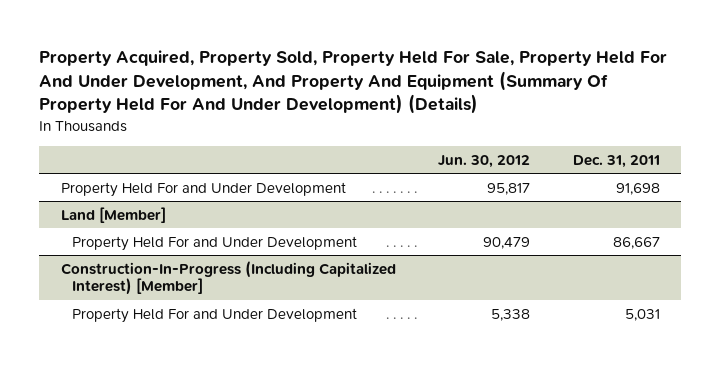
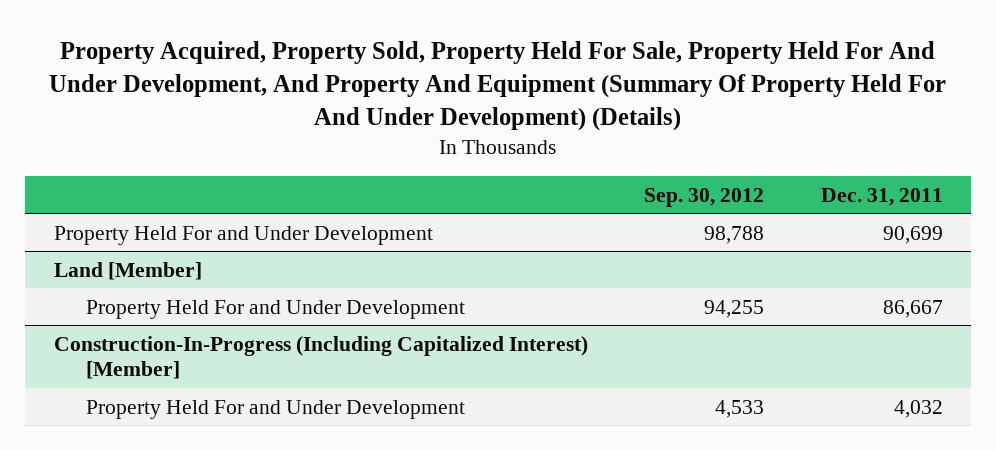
- | Jun. 30, 2012 | Dec. 31, 2011
+ | Sep. 30, 2012 | Dec. 31, 2011
- Property Held For and Under Development | 95,817 | 91,698
+ Property Held For and Under Development | 98,788 | 90,699
@ Construction-In-Progress (Including Capitalized Interest) [Member]
- Property Held For and Under Development | 5,338 | 5,031
+ Property Held For and Under Development | 4,533 | 4,032

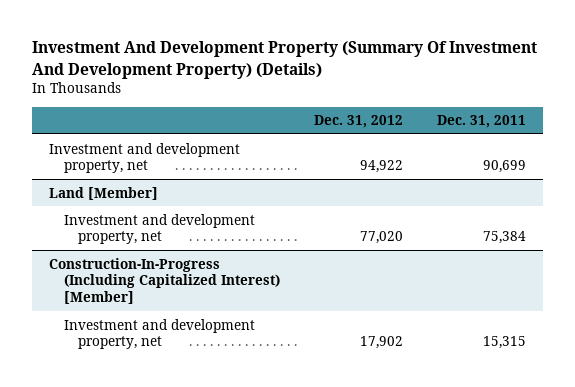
- Property Acquired, Property Sold, Property Held For Sale, Property Held For And Under Development, And Property And Equipment (Summary Of Property Held For And Under Development) (Details)
+ Investment And Development Property (Summary Of Investment And Development Property) (Details)
- | Sep. 30, 2012 | Dec. 31, 2011
+ | Dec. 31, 2012 | Dec. 31, 2011
- Property Held For and Under Development | 98,788 | 90,699
+ Investment and development property, net | 94,922 | 90,699
@ Land [Member]
- Property Held For and Under Development | 94,255 | 86,667
+ Investment and development property, net | 77,020 | 75,384
@ Construction-In-Progress (Including Capitalized Interest) [Member]
- Property Held For and Under Development | 4,533 | 4,032
+ Investment and development property, net | 17,902 | 15,315

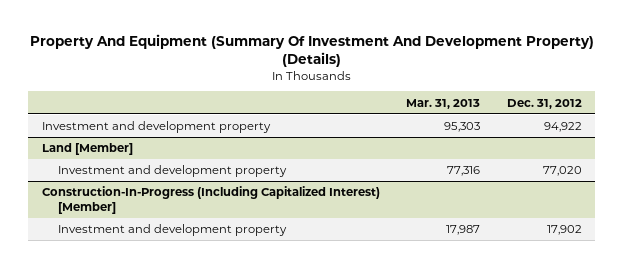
- Investment And Development Property (Summary Of Investment And Development Property) (Details)
+ Property And Equipment (Summary Of Investment And Development Property) (Details)
- | Dec. 31, 2012 | Dec. 31, 2011
+ | Mar. 31, 2013 | Dec. 31, 2012
- Investment and development property, net | 94,922 | 90,699
+ Investment and development property | 95,303 | 94,922
@ Land [Member]
- Investment and development property, net | 77,020 | 75,384
+ Investment and development property | 77,316 | 77,020
@ Construction-In-Progress (Including Capitalized Interest) [Member]
- Investment and development property, net | 17,902 | 15,315
+ Investment and development property | 17,987 | 17,902

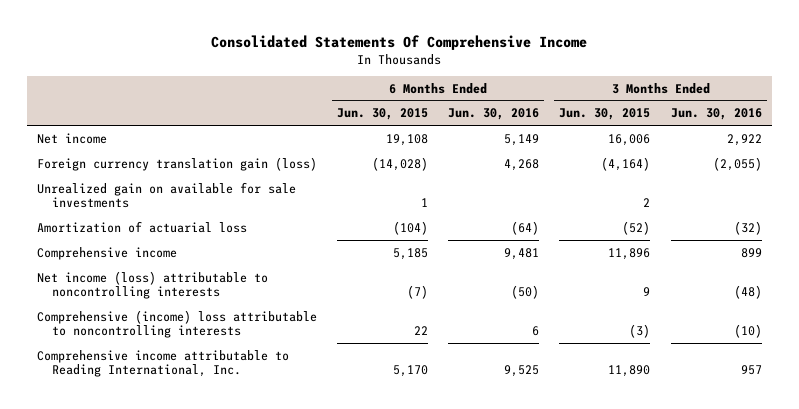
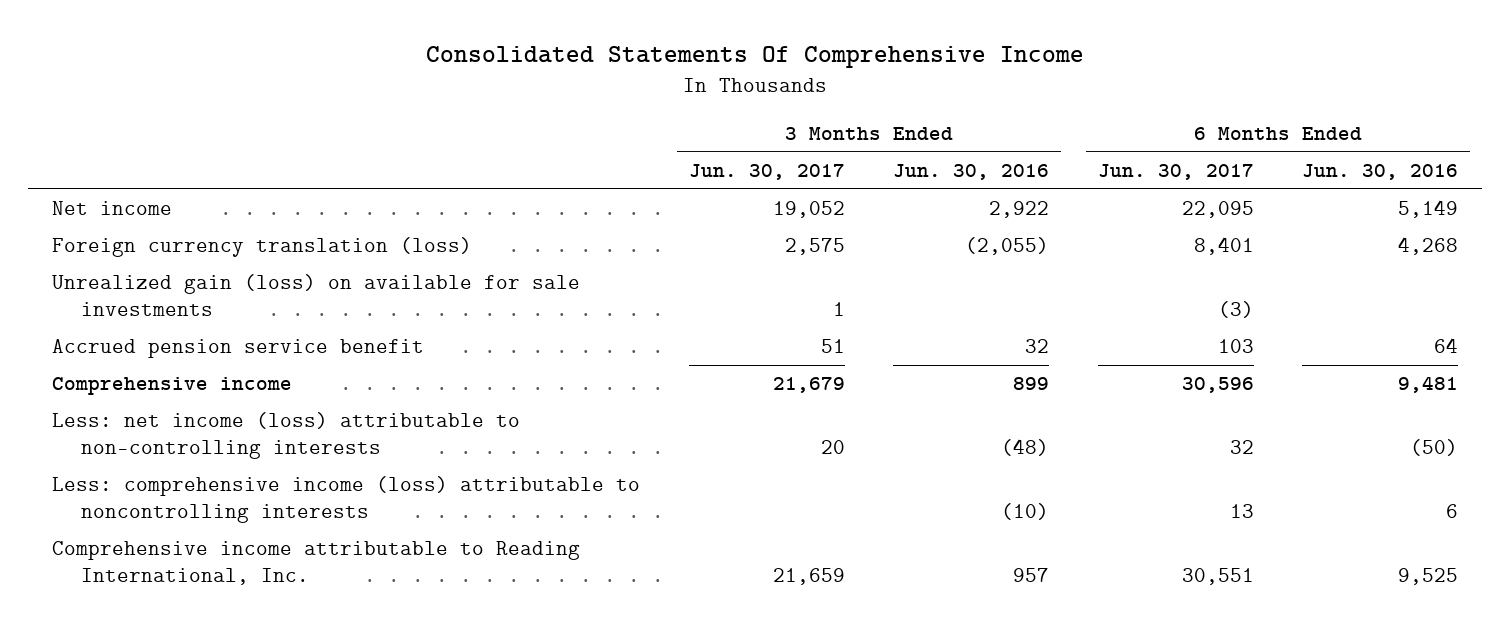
- | 6 Months Ended Jun. 30, 2015 | 6 Months Ended Jun. 30, 2016 | 3 Months Ended Jun. 30, 2015 | 3 Months Ended Jun. 30, 2016
+ | 3 Months Ended Jun. 30, 2017 | 3 Months Ended Jun. 30, 2016 | 6 Months Ended Jun. 30, 2017 | 6 Months Ended Jun. 30, 2016
- Foreign currency translation gain (loss) | (14,028) | 4,268 | (4,164) | (2,055)
- Unrealized gain on available for sale investments | 1 | | 2 |
- Amortization of actuarial loss | (104) | (64) | (52) | (32)
+ Foreign currency translation (loss) | 2,575 | (2,055) | 8,401 | 4,268
+ Unrealized gain (loss) on available for sale investments | 1 | | (3) |
+ Accrued pension service benefit | 51 | 32 | 103 | 64
- Net income (loss) attributable to noncontrolling interests | (7) | (50) | 9 | (48)
- Comprehensive (income) loss attributable to noncontrolling interests | 22 | 6 | (3) | (10)
+ Less: net income (loss) attributable to non-controlling interests | 20 | (48) | 32 | (50)
+ Less: comprehensive income (loss) attributable to noncontrolling interests | | (10) | 13 | 6

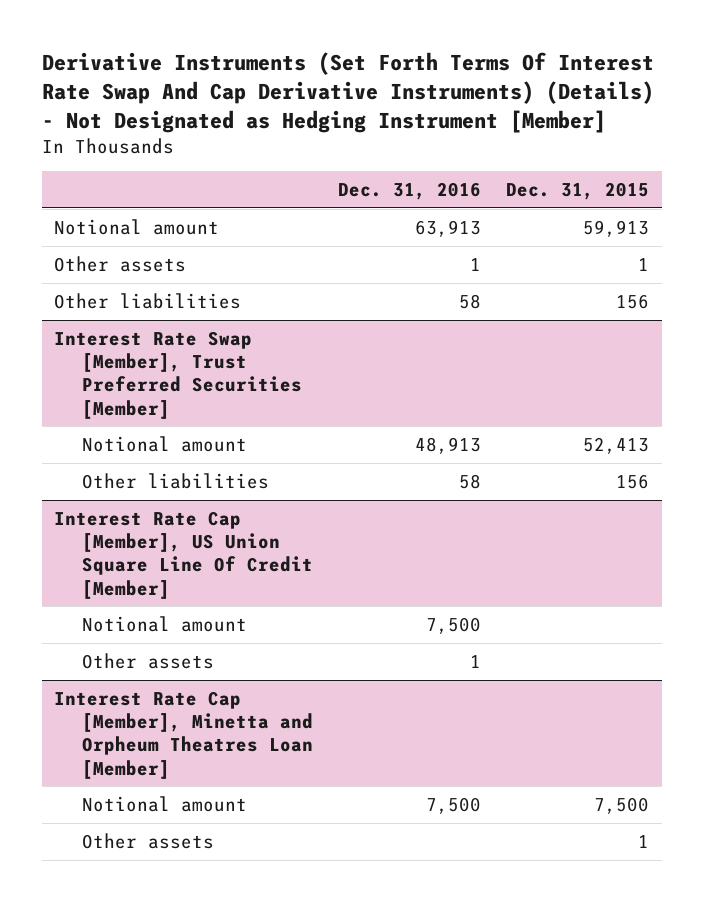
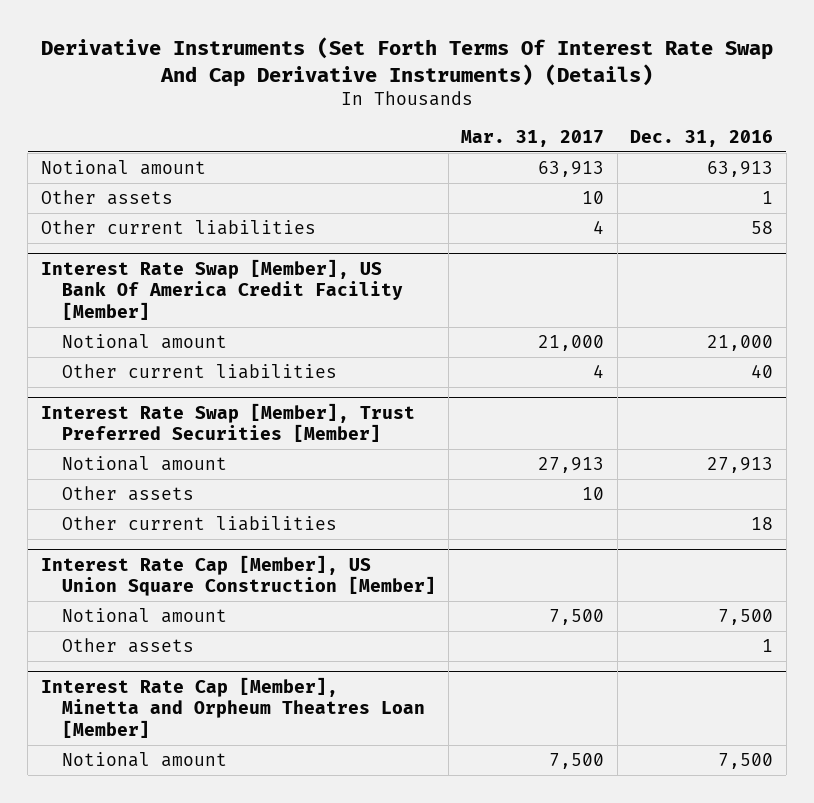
- Derivative Instruments (Set Forth Terms Of Interest Rate Swap And Cap Derivative Instruments) (Details) - Not Designated as Hedging Instrument [Member]
+ Derivative Instruments (Set Forth Terms Of Interest Rate Swap And Cap Derivative Instruments) (Details)
- | Dec. 31, 2016 | Dec. 31, 2015
+ | Mar. 31, 2017 | Dec. 31, 2016
- Other liabilities | 58 | 156
+ Other current liabilities | 4 | 58
+ Interest Rate Swap [Member], US Bank Of America Credit Facility [Member]
+ Notional amount | 21,000 | 21,000
+ Other current liabilities | 4 | 40
@ Interest Rate Swap [Member], Trust Preferred Securities [Member]
- Notional amount | 48,913 | 52,413
- Other liabilities | 58 | 156
- Interest Rate Cap [Member], US Union Square Line Of Credit [Member]
@ Interest Rate Swap [Member], Trust Preferred Securities [Member]
+ Notional amount | 27,913 | 27,913
+ Other assets | 10 |
+ Other current liabilities | | 18
+ Interest Rate Cap [Member], US Union Square Construction [Member]
@ Interest Rate Cap [Member], Minetta and Orpheum Theatres Loan [Member]
- Other assets | | 1

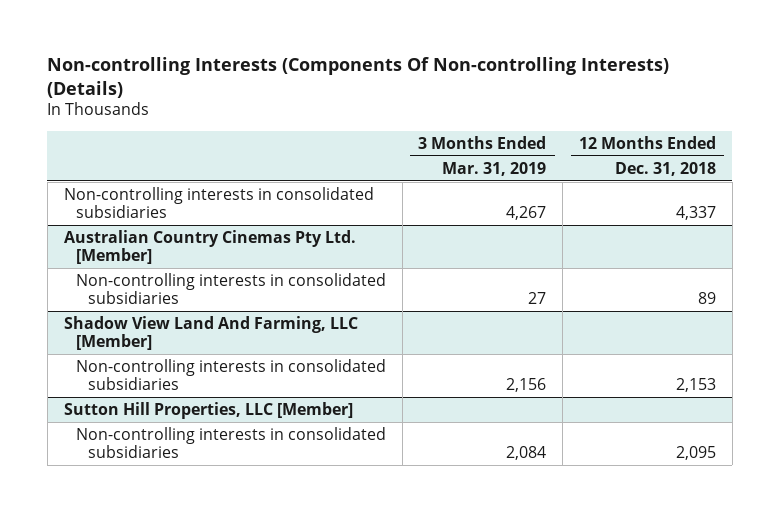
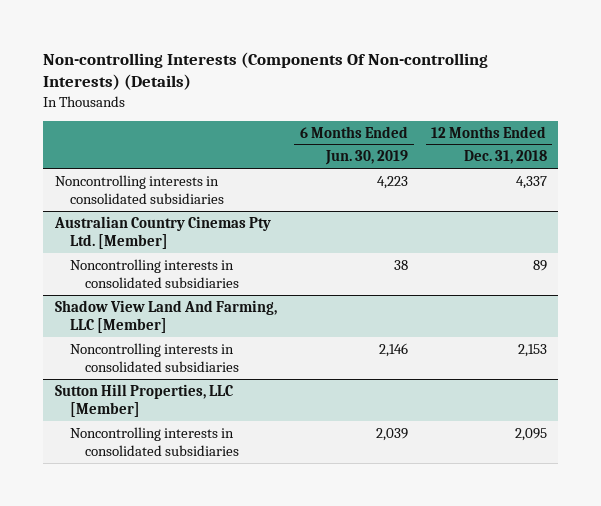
- | 3 Months Ended Mar. 31, 2019 | 12 Months Ended Dec. 31, 2018
+ | 6 Months Ended Jun. 30, 2019 | 12 Months Ended Dec. 31, 2018
- Non-controlling interests in consolidated subsidiaries | 4,267 | 4,337
+ Noncontrolling interests in consolidated subsidiaries | 4,223 | 4,337
@ Australian Country Cinemas Pty Ltd. [Member]
- Non-controlling interests in consolidated subsidiaries | 27 | 89
+ Noncontrolling interests in consolidated subsidiaries | 38 | 89
@ Shadow View Land And Farming, LLC [Member]
- Non-controlling interests in consolidated subsidiaries | 2,156 | 2,153
+ Noncontrolling interests in consolidated subsidiaries | 2,146 | 2,153
@ Sutton Hill Properties, LLC [Member]
- Non-controlling interests in consolidated subsidiaries | 2,084 | 2,095
+ Noncontrolling interests in consolidated subsidiaries | 2,039 | 2,095

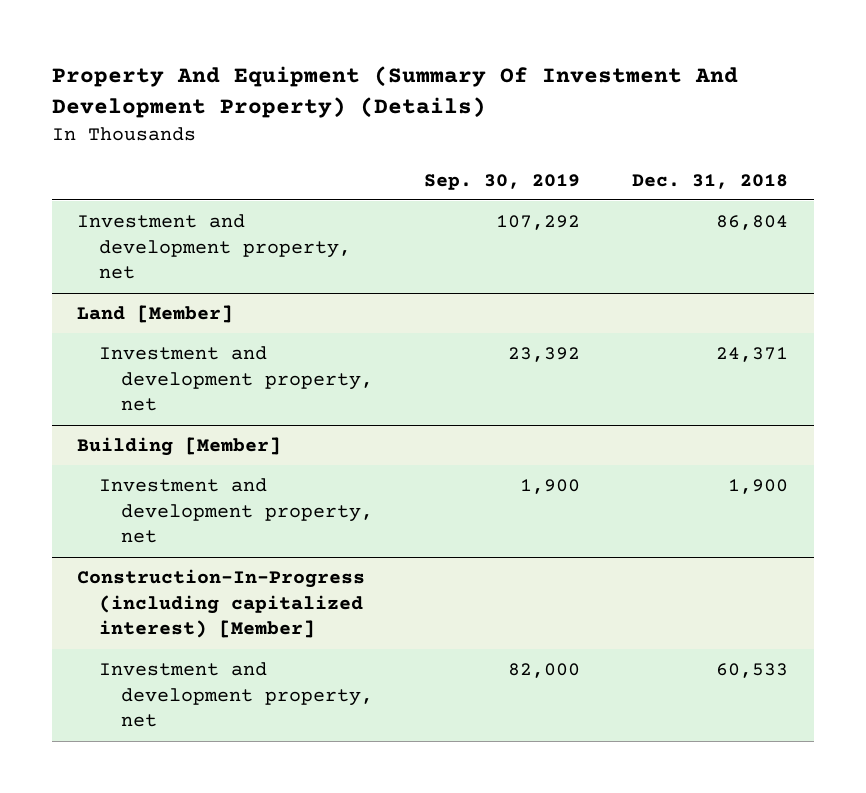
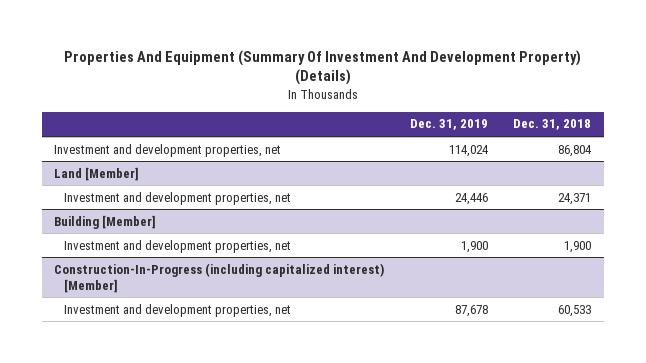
- Property And Equipment (Summary Of Investment And Development Property) (Details)
+ Properties And Equipment (Summary Of Investment And Development Property) (Details)
- | Sep. 30, 2019 | Dec. 31, 2018
+ | Dec. 31, 2019 | Dec. 31, 2018
- Investment and development property, net | 107,292 | 86,804
+ Investment and development properties, net | 114,024 | 86,804
@ Land [Member]
- Investment and development property, net | 23,392 | 24,371
+ Investment and development properties, net | 24,446 | 24,371
@ Building [Member]
- Investment and development property, net | 1,900 | 1,900
+ Investment and development properties, net | 1,900 | 1,900
@ Construction-In-Progress (including capitalized interest) [Member]
- Investment and development property, net | 82,000 | 60,533
+ Investment and development properties, net | 87,678 | 60,533

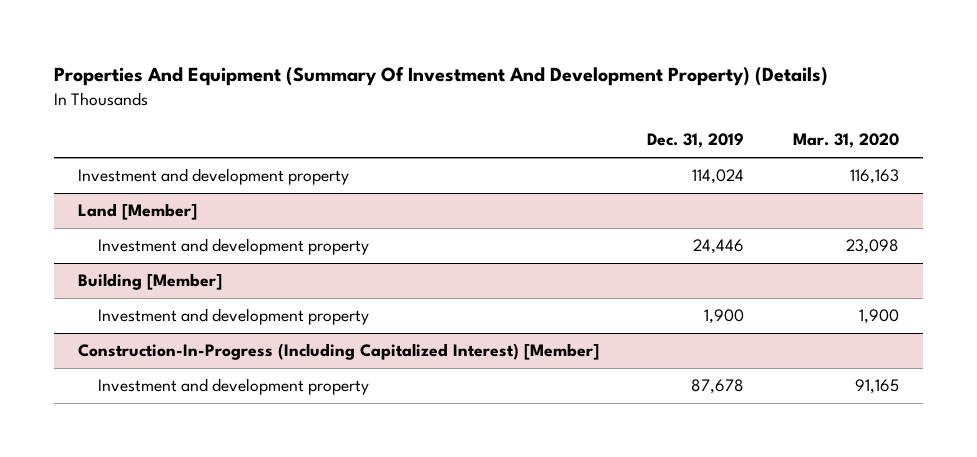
- | Dec. 31, 2019 | Dec. 31, 2018
+ | Dec. 31, 2019 | Mar. 31, 2020
- Investment and development properties, net | 114,024 | 86,804
+ Investment and development property | 114,024 | 116,163
@ Land [Member]
- Investment and development properties, net | 24,446 | 24,371
+ Investment and development property | 24,446 | 23,098
@ Building [Member]
- Investment and development properties, net | 1,900 | 1,900
- Construction-In-Progress (including capitalized interest) [Member]
- Investment and development properties, net | 87,678 | 60,533
@ Building [Member]
+ Investment and development property | 1,900 | 1,900
+ Construction-In-Progress (Including Capitalized Interest) [Member]
+ Investment and development property | 87,678 | 91,165

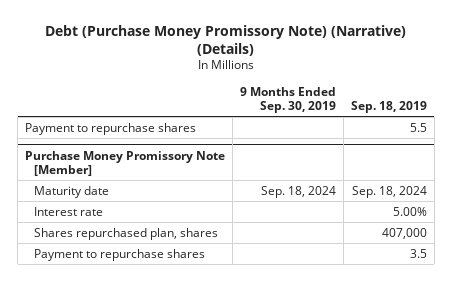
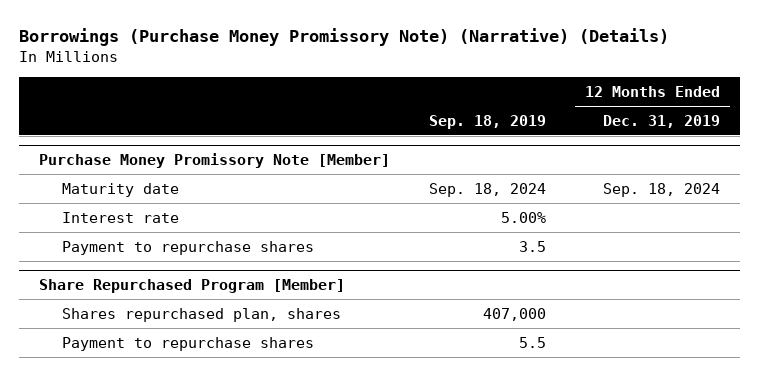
- Debt (Purchase Money Promissory Note) (Narrative) (Details)
+ Borrowings (Purchase Money Promissory Note) (Narrative) (Details)
- | 9 Months Ended Sep. 30, 2019 | Sep. 18, 2019
+ | Sep. 18, 2019 | 12 Months Ended Dec. 31, 2019
- Payment to repurchase shares | | 5.5
@ Purchase Money Promissory Note [Member]
- Shares repurchased plan, shares | | 407,000
+ Share Repurchased Program [Member]
+ Shares repurchased plan, shares | 407,000 |
+ Payment to repurchase shares | 5.5 |

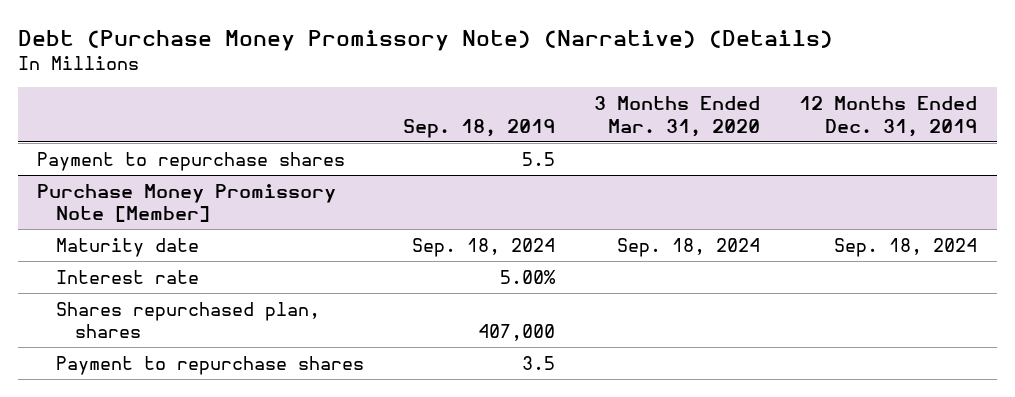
- Borrowings (Purchase Money Promissory Note) (Narrative) (Details)
+ Debt (Purchase Money Promissory Note) (Narrative) (Details)
- | Sep. 18, 2019 | 12 Months Ended Dec. 31, 2019
+ | Sep. 18, 2019 | 3 Months Ended Mar. 31, 2020 | 12 Months Ended Dec. 31, 2019
+ Payment to repurchase shares | 5.5 | |
- Share Repurchased Program [Member]
- Payment to repurchase shares | 5.5 |
@ Purchase Money Promissory Note [Member]
moved down: Payment to repurchase shares | 3.5 | |

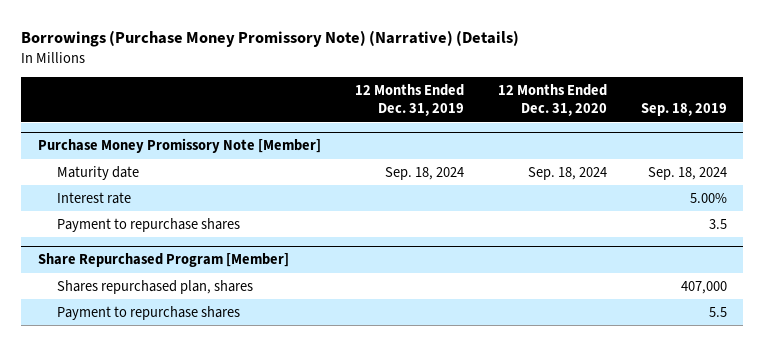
- Debt (Purchase Money Promissory Note) (Narrative) (Details)
+ Borrowings (Purchase Money Promissory Note) (Narrative) (Details)
- | Sep. 18, 2019 | 3 Months Ended Mar. 31, 2020 | 12 Months Ended Dec. 31, 2019
+ | 12 Months Ended Dec. 31, 2019 | 12 Months Ended Dec. 31, 2020 | Sep. 18, 2019
- Payment to repurchase shares | 5.5 | |
@ Purchase Money Promissory Note [Member]
- Shares repurchased plan, shares | 407,000 | |
+ Share Repurchased Program [Member]
+ Shares repurchased plan, shares | | | 407,000
+ Payment to repurchase shares | | | 5.5

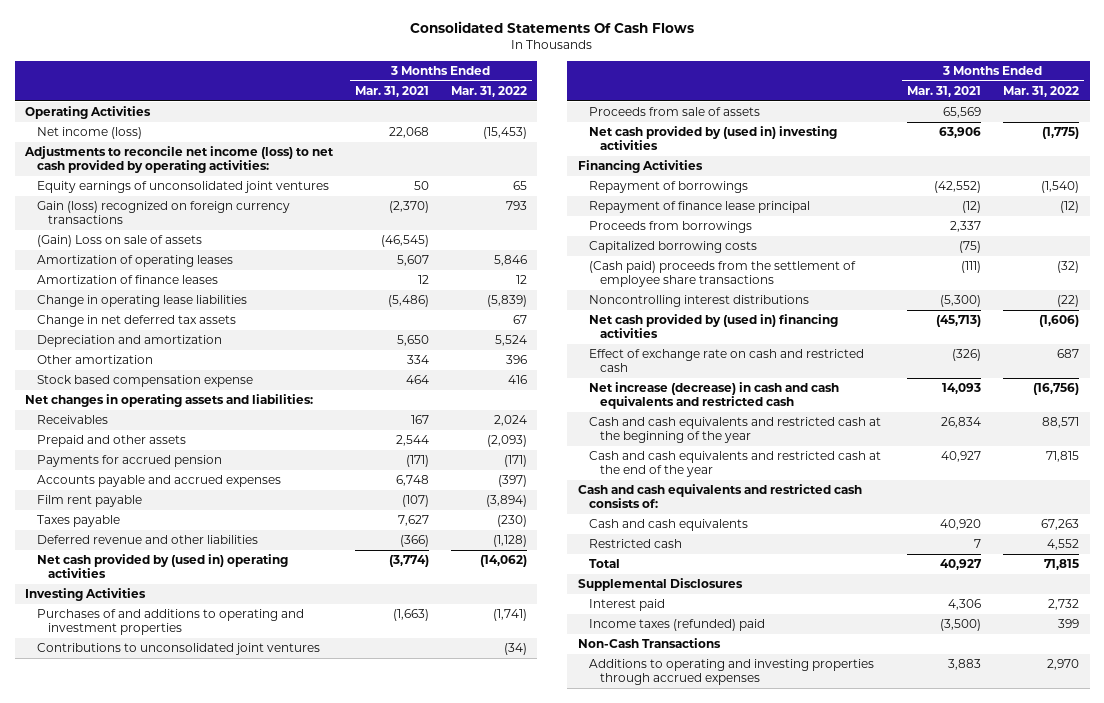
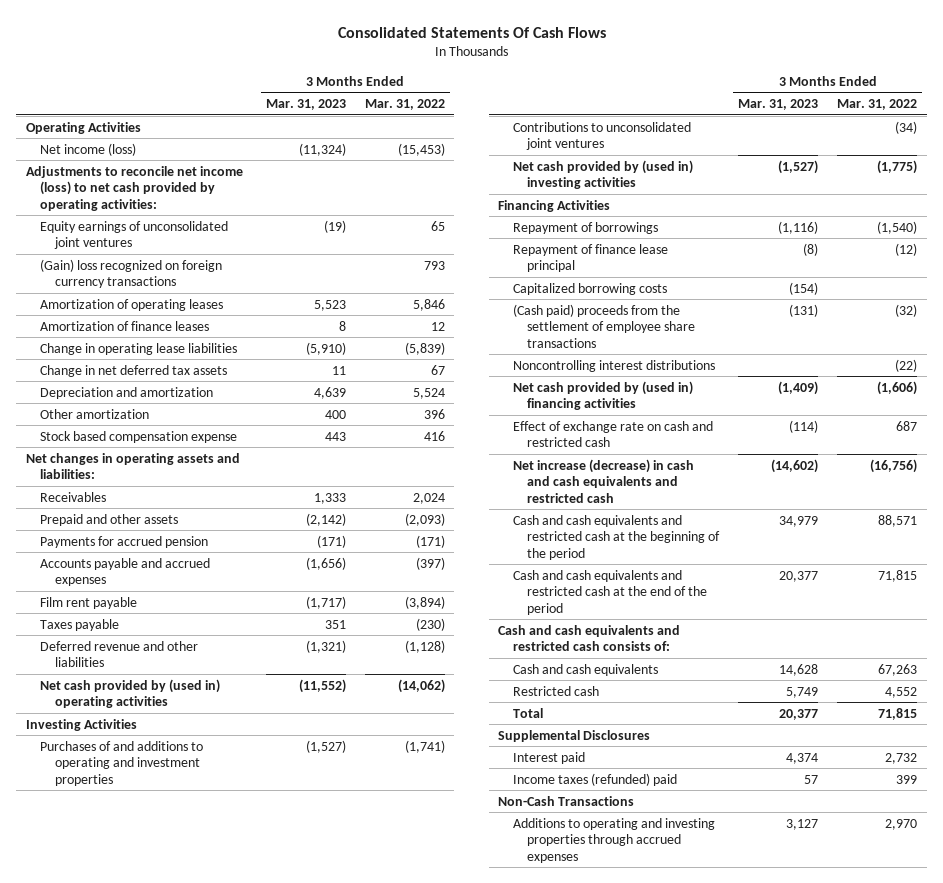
- | 3 Months Ended Mar. 31, 2021 | 3 Months Ended Mar. 31, 2022
+ | 3 Months Ended Mar. 31, 2023 | 3 Months Ended Mar. 31, 2022
- Gain (loss) recognized on foreign currency transactions | (2,370) | 793
- (Gain) Loss on sale of assets | (46,545) |
+ (Gain) loss recognized on foreign currency transactions | | 793
- Proceeds from sale of assets | 65,569 |
- Proceeds from borrowings | 2,337 |
- Cash and cash equivalents and restricted cash at the beginning of the year | 26,834 | 88,571
- Cash and cash equivalents and restricted cash at the end of the year | 40,927 | 71,815
+ Cash and cash equivalents and restricted cash at the beginning of the period | 34,979 | 88,571
+ Cash and cash equivalents and restricted cash at the end of the period | 20,377 | 71,815

